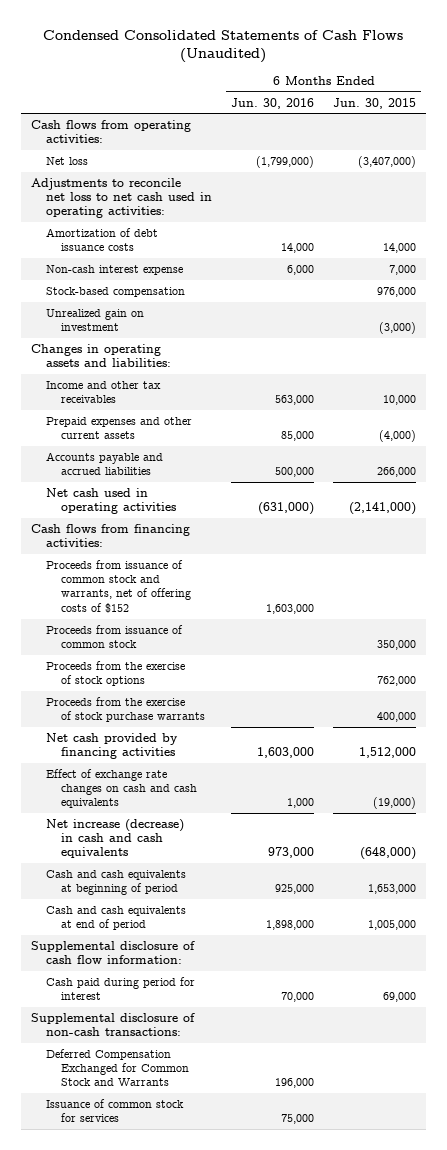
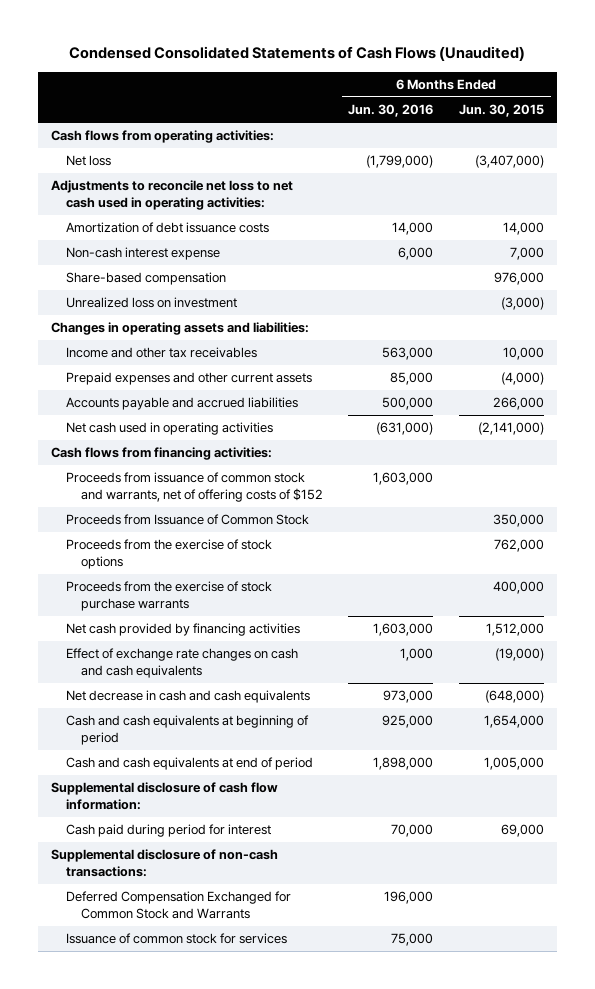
- Stock-based compensation | | 976,000
- Unrealized gain on investment | | (3,000)
+ Share-based compensation | | 976,000
+ Unrealized loss on investment | | (3,000)
- Proceeds from issuance of common stock | | 350,000
+ Proceeds from Issuance of Common Stock | | 350,000
- Net increase (decrease) in cash and cash equivalents | 973,000 | (648,000)
- Cash and cash equivalents at beginning of period | 925,000 | 1,653,000
+ Net decrease in cash and cash equivalents | 973,000 | (648,000)
+ Cash and cash equivalents at beginning of period | 925,000 | 1,654,000

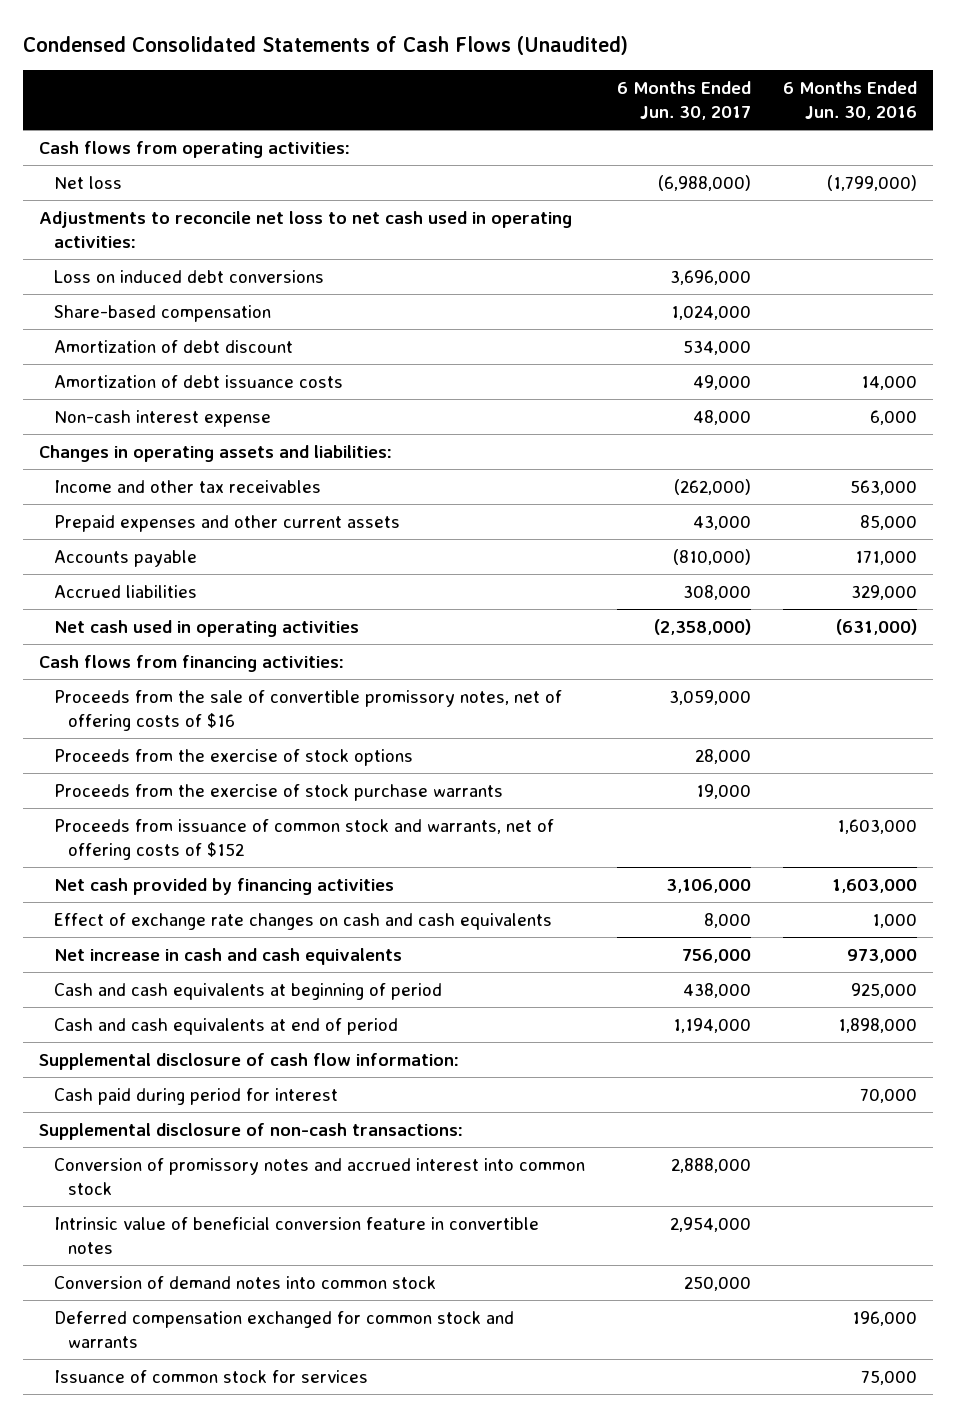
- | 6 Months Ended Jun. 30, 2016 | 6 Months Ended Jun. 30, 2015
+ | 6 Months Ended Jun. 30, 2017 | 6 Months Ended Jun. 30, 2016
+ Loss on induced debt conversions | 3,696,000 |
moved up: Share-based compensation | 1,024,000 |
+ Amortization of debt discount | 534,000 |
- Unrealized loss on investment | | (3,000)
- Accounts payable and accrued liabilities | 500,000 | 266,000
+ Accounts payable | (810,000) | 171,000
+ Accrued liabilities | 308,000 | 329,000
- Proceeds from Issuance of Common Stock | | 350,000
+ Proceeds from the sale of convertible promissory notes, net of offering costs of $16 | 3,059,000 |
moved down: Proceeds from issuance of common stock and warrants, net of offering costs of $152 | | 1,603,000
- Net decrease in cash and cash equivalents | 973,000 | (648,000)
+ Net increase in cash and cash equivalents | 756,000 | 973,000
- Deferred Compensation Exchanged for Common Stock and Warrants | 196,000 |
+ Conversion of promissory notes and accrued interest into common stock | 2,888,000 |
+ Intrinsic value of beneficial conversion feature in convertible notes | 2,954,000 |
+ Conversion of demand notes into common stock | 250,000 |
+ Deferred compensation exchanged for common stock and warrants | | 196,000

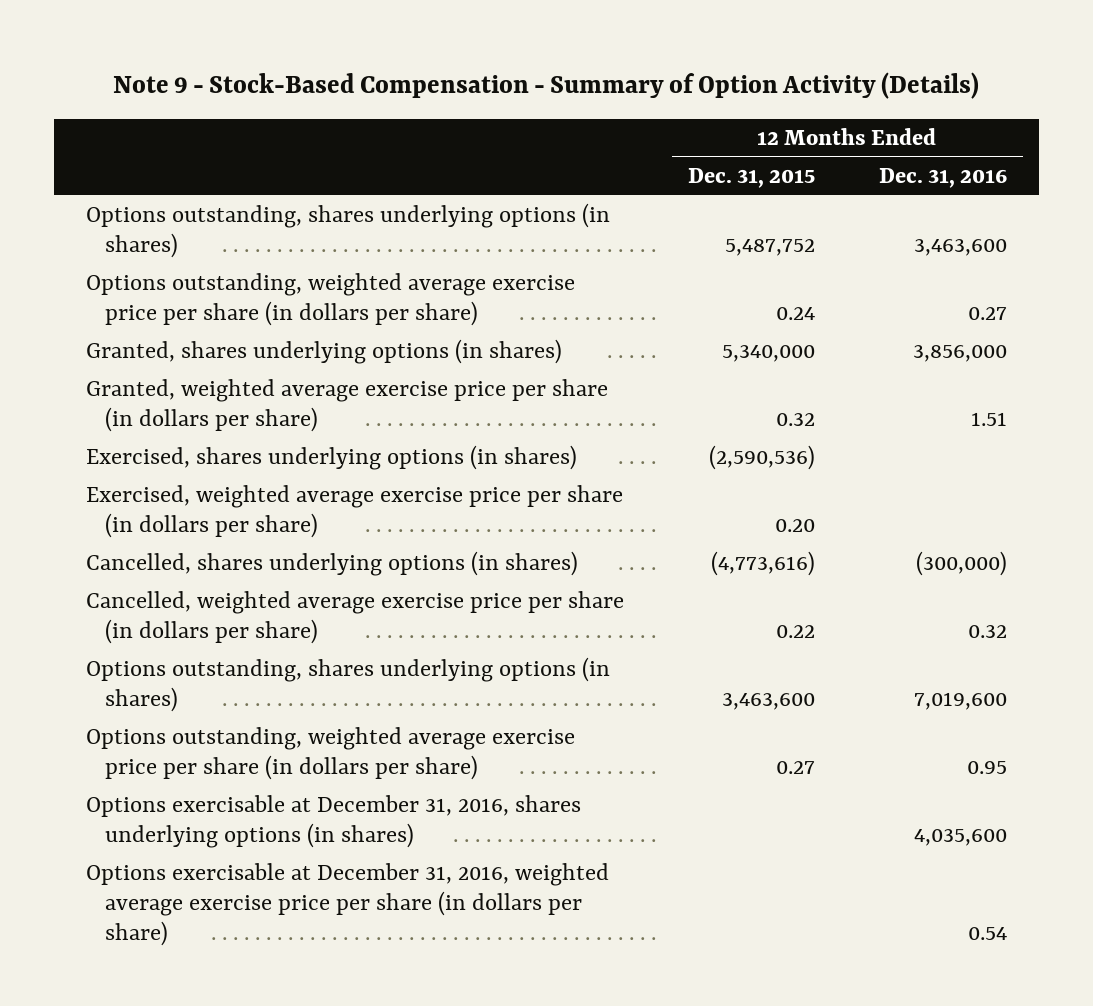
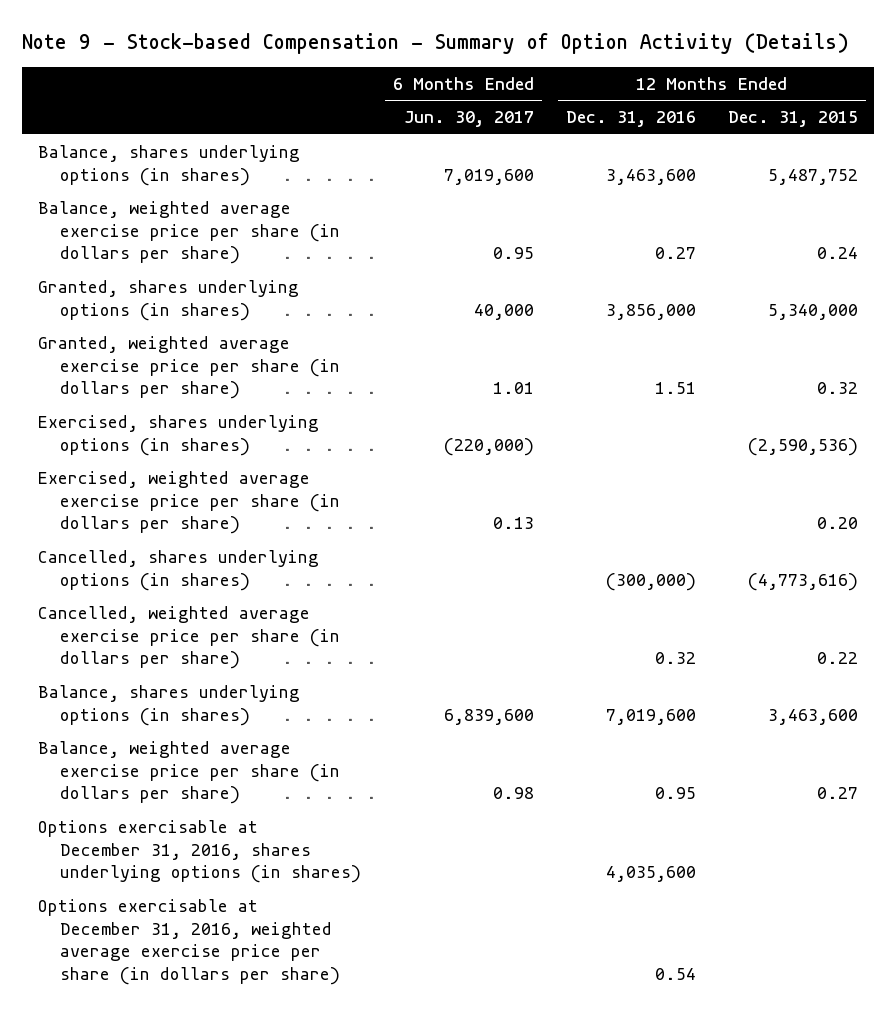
- Note 9 - Stock-Based Compensation - Summary of Option Activity (Details)
+ Note 9 - Stock-based Compensation - Summary of Option Activity (Details)
- | 12 Months Ended Dec. 31, 2015 | 12 Months Ended Dec. 31, 2016
+ | 6 Months Ended Jun. 30, 2017 | 12 Months Ended Dec. 31, 2016 | 12 Months Ended Dec. 31, 2015
- Options outstanding, shares underlying options (in shares) | 5,487,752 | 3,463,600
- Options outstanding, weighted average exercise price per share (in dollars per share) | 0.24 | 0.27
+ Balance, shares underlying options (in shares) | 7,019,600 | 3,463,600 | 5,487,752
+ Balance, weighted average exercise price per share (in dollars per share) | 0.95 | 0.27 | 0.24
- Options outstanding, shares underlying options (in shares) | 3,463,600 | 7,019,600
- Options outstanding, weighted average exercise price per share (in dollars per share) | 0.27 | 0.95
+ Balance, shares underlying options (in shares) | 6,839,600 | 7,019,600 | 3,463,600
+ Balance, weighted average exercise price per share (in dollars per share) | 0.98 | 0.95 | 0.27

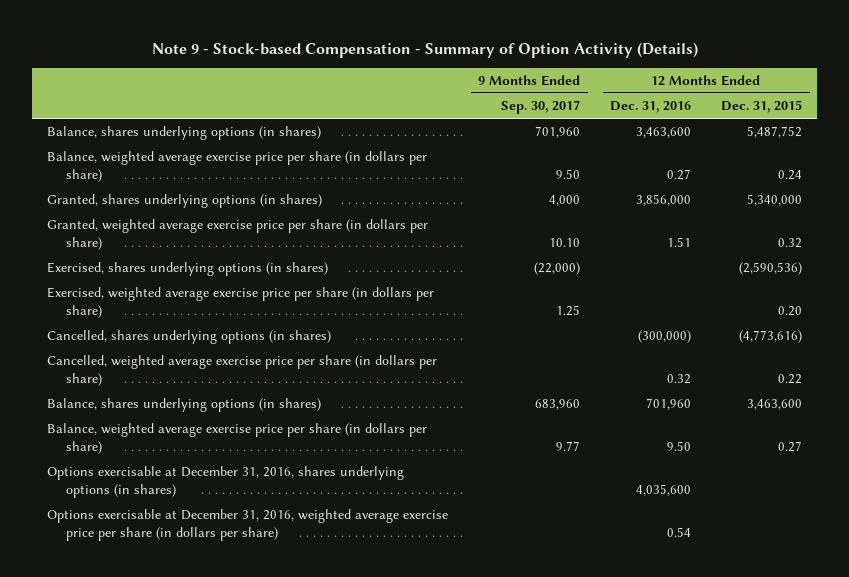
- | 6 Months Ended Jun. 30, 2017 | 12 Months Ended Dec. 31, 2016 | 12 Months Ended Dec. 31, 2015
+ | 9 Months Ended Sep. 30, 2017 | 12 Months Ended Dec. 31, 2016 | 12 Months Ended Dec. 31, 2015
- Balance, shares underlying options (in shares) | 6,839,600 | 7,019,600 | 3,463,600
- Balance, weighted average exercise price per share (in dollars per share) | 0.98 | 0.95 | 0.27
+ Balance, shares underlying options (in shares) | 683,960 | 701,960 | 3,463,600
+ Balance, weighted average exercise price per share (in dollars per share) | 9.77 | 9.50 | 0.27

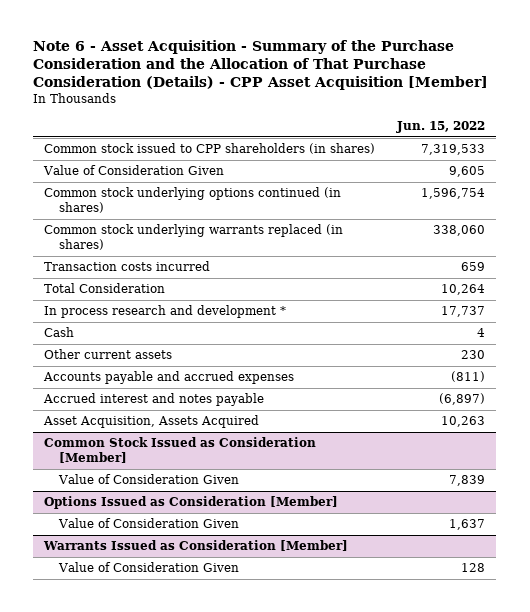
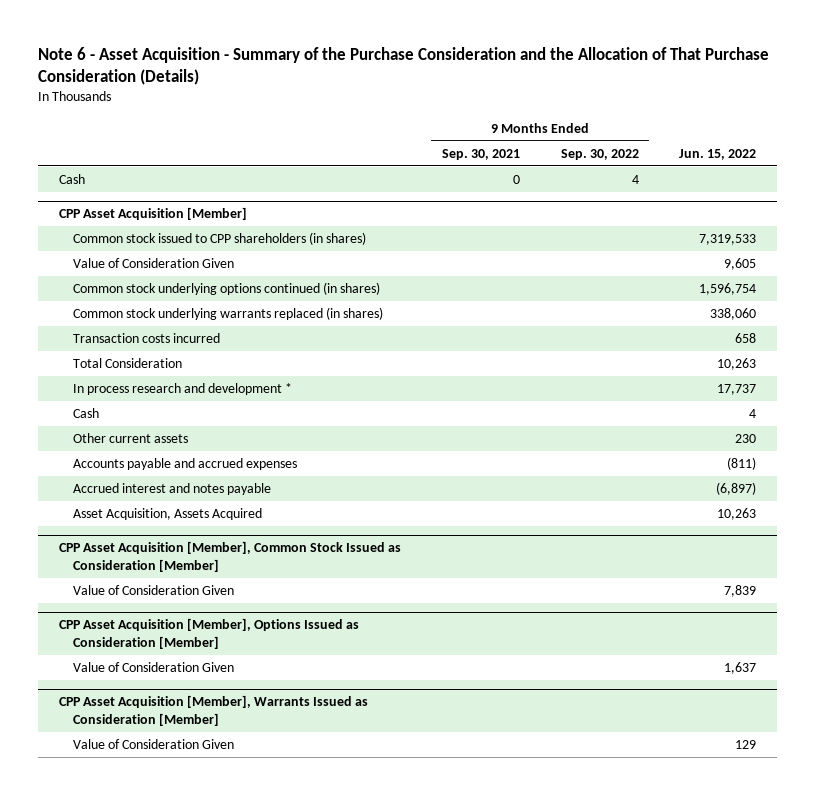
- Note 6 - Asset Acquisition - Summary of the Purchase Consideration and the Allocation of That Purchase Consideration (Details) - CPP Asset Acquisition [Member]
+ Note 6 - Asset Acquisition - Summary of the Purchase Consideration and the Allocation of That Purchase Consideration (Details)
- | Jun. 15, 2022
+ | 9 Months Ended Sep. 30, 2021 | 9 Months Ended Sep. 30, 2022 | Jun. 15, 2022
+ Cash | 0 | 4 |
+ CPP Asset Acquisition [Member]
- Transaction costs incurred | 659
- Total Consideration | 10,264
+ Transaction costs incurred | | | 658
+ Total Consideration | | | 10,263
- Common Stock Issued as Consideration [Member]
+ CPP Asset Acquisition [Member], Common Stock Issued as Consideration [Member]
- Options Issued as Consideration [Member]
+ CPP Asset Acquisition [Member], Options Issued as Consideration [Member]
- Warrants Issued as Consideration [Member]
- Value of Consideration Given | 128
+ CPP Asset Acquisition [Member], Warrants Issued as Consideration [Member]
+ Value of Consideration Given | | | 129

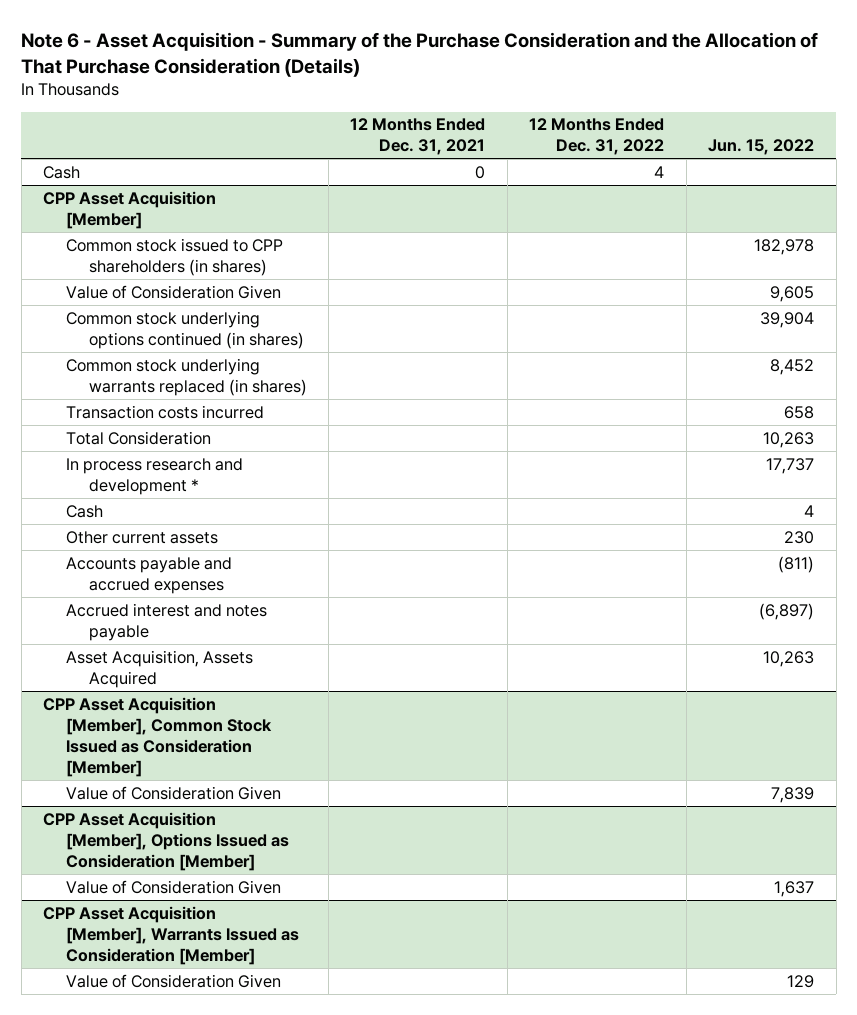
- | 9 Months Ended Sep. 30, 2021 | 9 Months Ended Sep. 30, 2022 | Jun. 15, 2022
+ | 12 Months Ended Dec. 31, 2021 | 12 Months Ended Dec. 31, 2022 | Jun. 15, 2022
@ CPP Asset Acquisition [Member]
- Common stock issued to CPP shareholders (in shares) | | | 7,319,533
+ Common stock issued to CPP shareholders (in shares) | | | 182,978
- Common stock underlying options continued (in shares) | | | 1,596,754
- Common stock underlying warrants replaced (in shares) | | | 338,060
+ Common stock underlying options continued (in shares) | | | 39,904
+ Common stock underlying warrants replaced (in shares) | | | 8,452

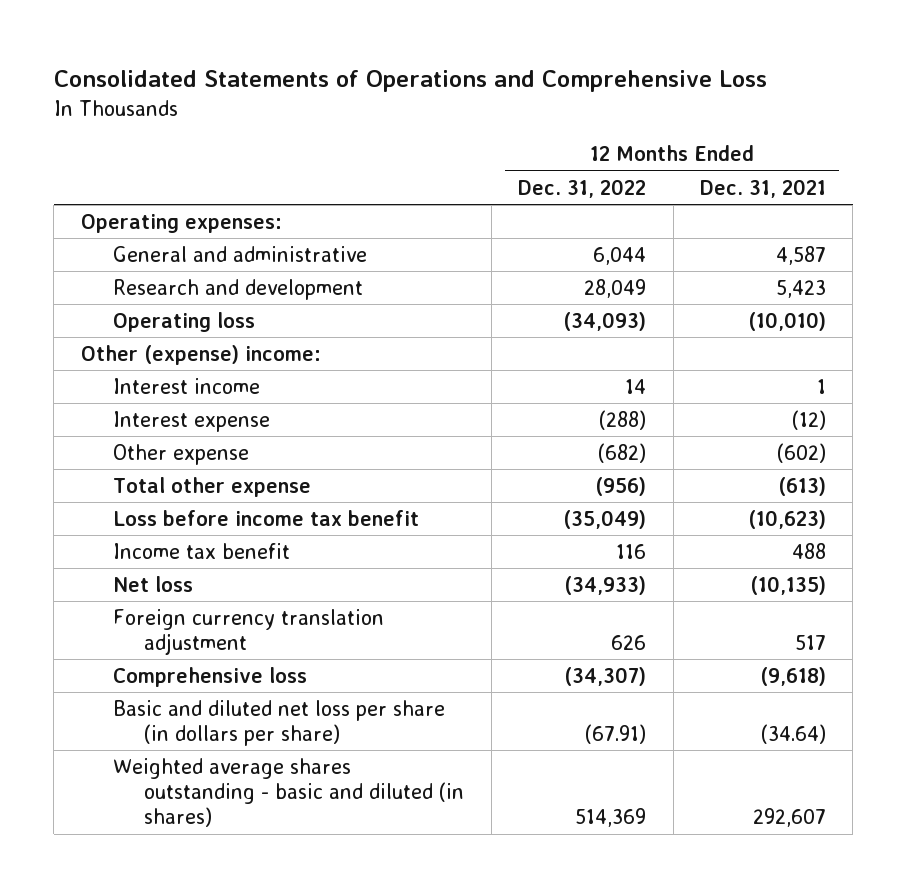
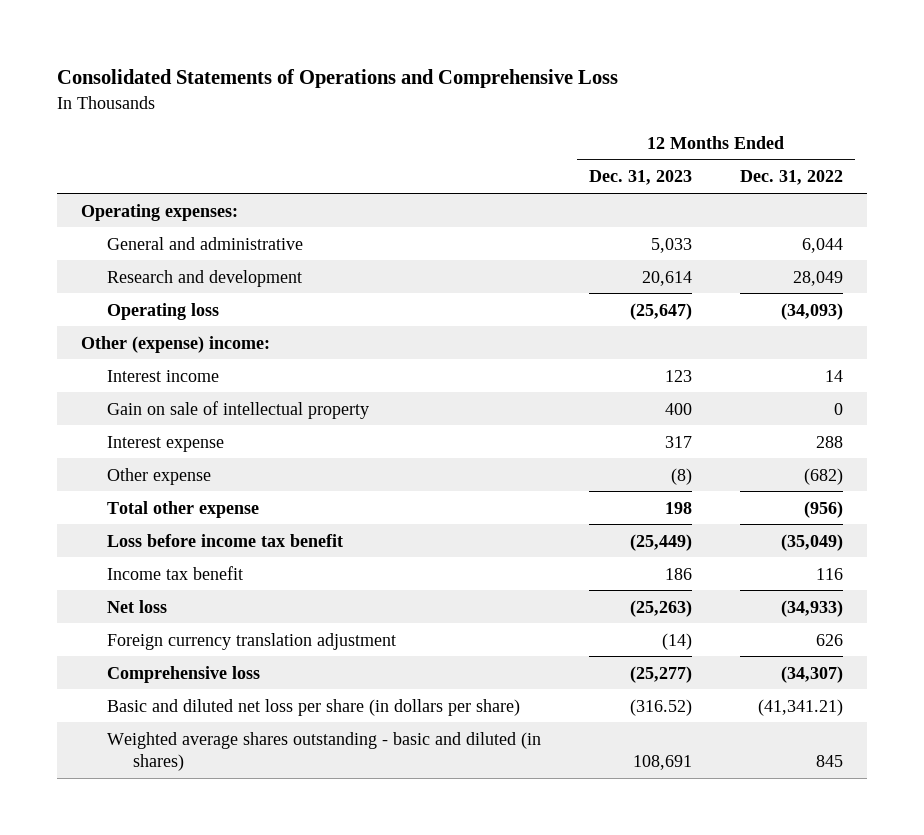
- | 12 Months Ended Dec. 31, 2022 | 12 Months Ended Dec. 31, 2021
+ | 12 Months Ended Dec. 31, 2023 | 12 Months Ended Dec. 31, 2022
- Interest expense | (288) | (12)
+ Gain on sale of intellectual property | 400 | 0
+ Interest expense | 317 | 288
- Basic and diluted net loss per share (in dollars per share) | (67.91) | (34.64)
- Weighted average shares outstanding - basic and diluted (in shares) | 514,369 | 292,607
+ Basic and diluted net loss per share (in dollars per share) | (316.52) | (41,341.21)
+ Weighted average shares outstanding - basic and diluted (in shares) | 108,691 | 845

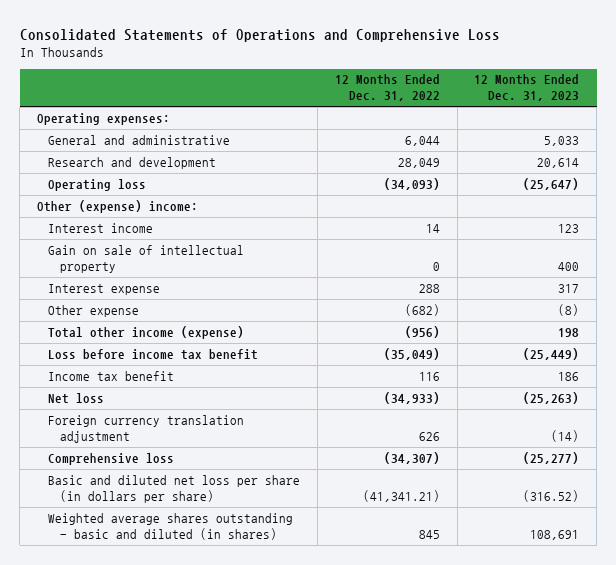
- | 12 Months Ended Dec. 31, 2023 | 12 Months Ended Dec. 31, 2022
+ | 12 Months Ended Dec. 31, 2022 | 12 Months Ended Dec. 31, 2023
- Total other expense | 198 | (956)
+ Total other income (expense) | (956) | 198

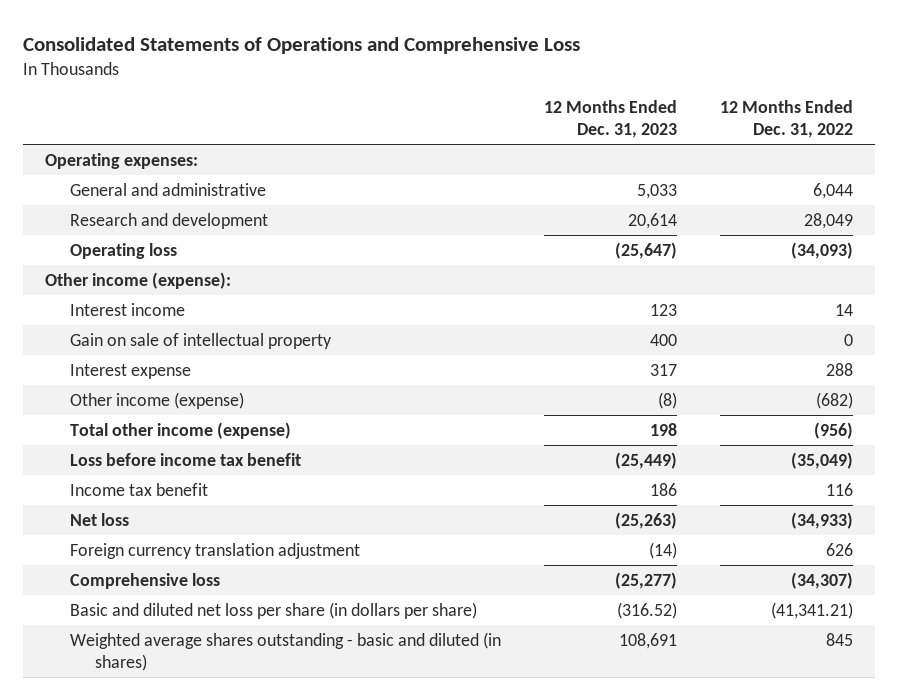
- | 12 Months Ended Dec. 31, 2022 | 12 Months Ended Dec. 31, 2023
+ | 12 Months Ended Dec. 31, 2023 | 12 Months Ended Dec. 31, 2022
- Other (expense) income:
+ Other income (expense):
- Other expense | (682) | (8)
+ Other income (expense) | (8) | (682)

